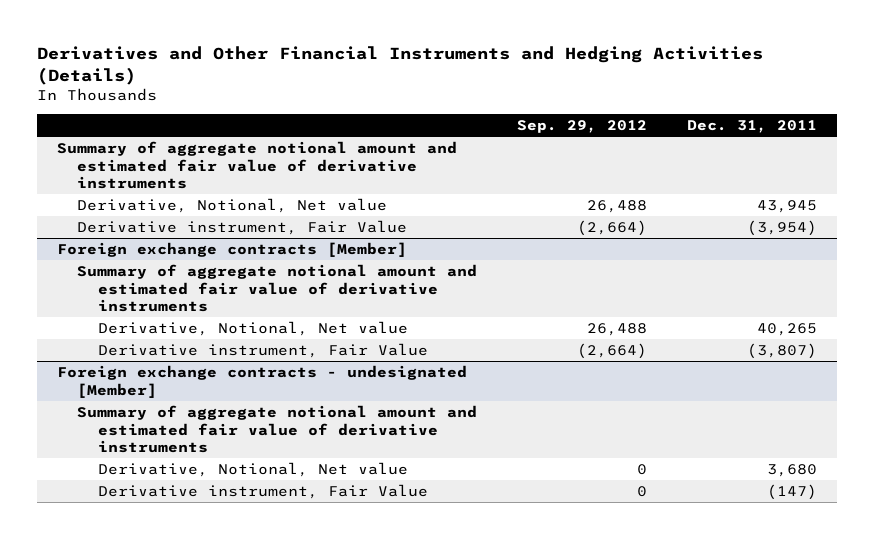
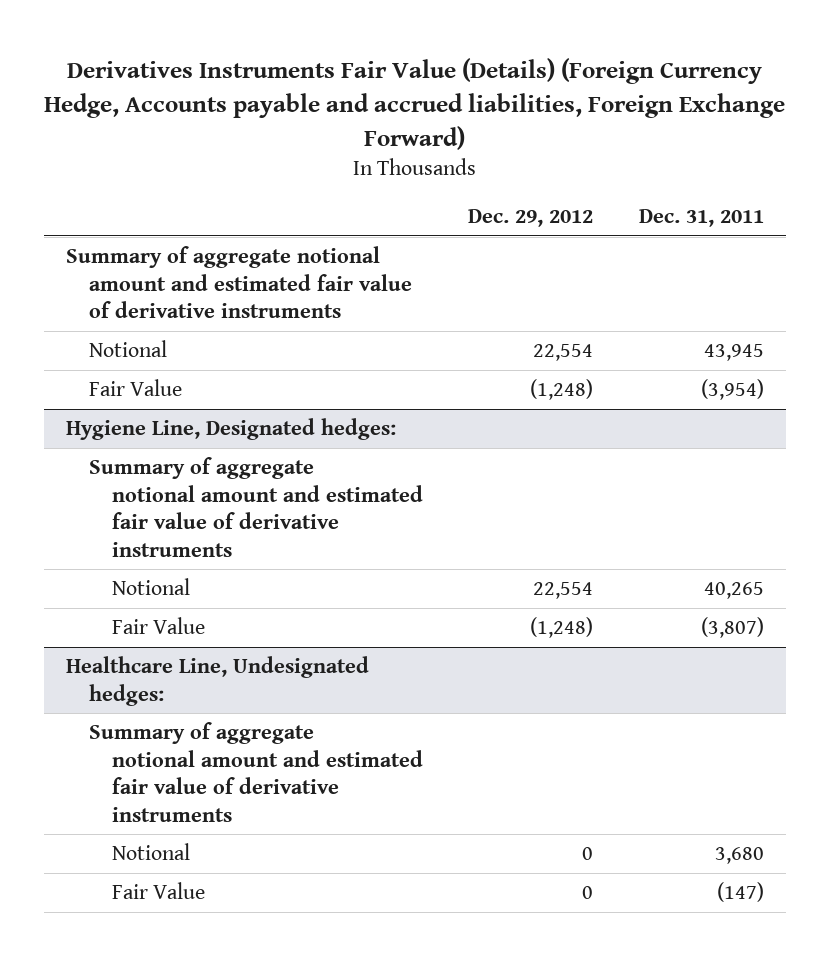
- Derivatives and Other Financial Instruments and Hedging Activities (Details)
+ Derivatives Instruments Fair Value (Details) (Foreign Currency Hedge, Accounts payable and accrued liabilities, Foreign Exchange Forward)
- | Sep. 29, 2012 | Dec. 31, 2011
+ | Dec. 29, 2012 | Dec. 31, 2011
- Derivative, Notional, Net value | 26,488 | 43,945
- Derivative instrument, Fair Value | (2,664) | (3,954)
- Foreign exchange contracts [Member]
+ Notional | 22,554 | 43,945
+ Fair Value | (1,248) | (3,954)
+ Hygiene Line, Designated hedges:
- Derivative, Notional, Net value | 26,488 | 40,265
- Derivative instrument, Fair Value | (2,664) | (3,807)
- Foreign exchange contracts - undesignated [Member]
+ Notional | 22,554 | 40,265
+ Fair Value | (1,248) | (3,807)
+ Healthcare Line, Undesignated hedges:
- Derivative, Notional, Net value | 0 | 3,680
- Derivative instrument, Fair Value | 0 | (147)
+ Notional | 0 | 3,680
+ Fair Value | 0 | (147)

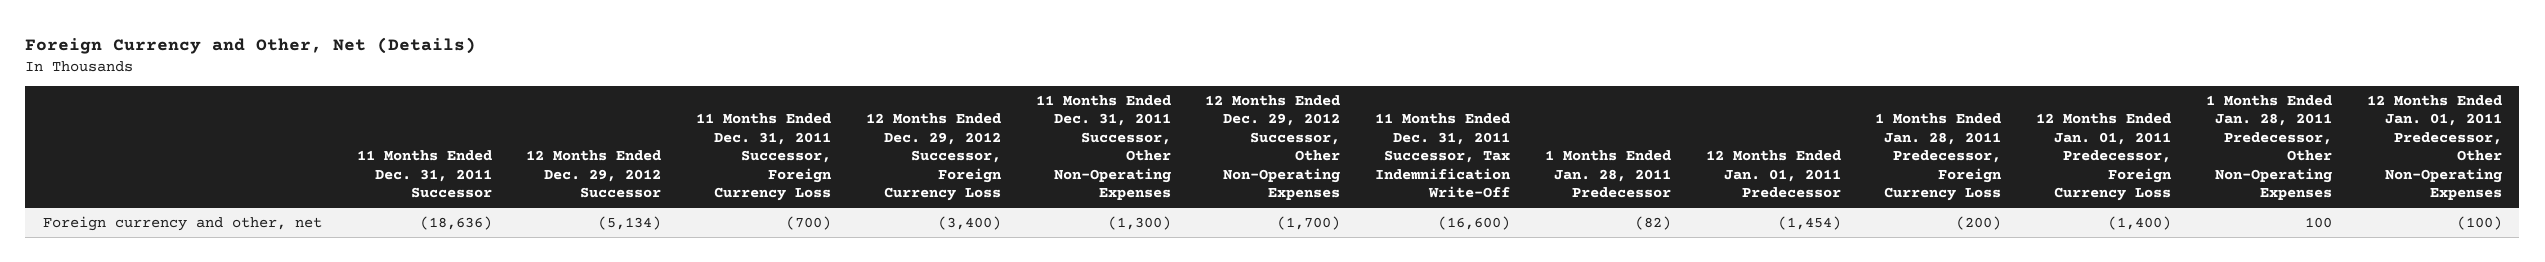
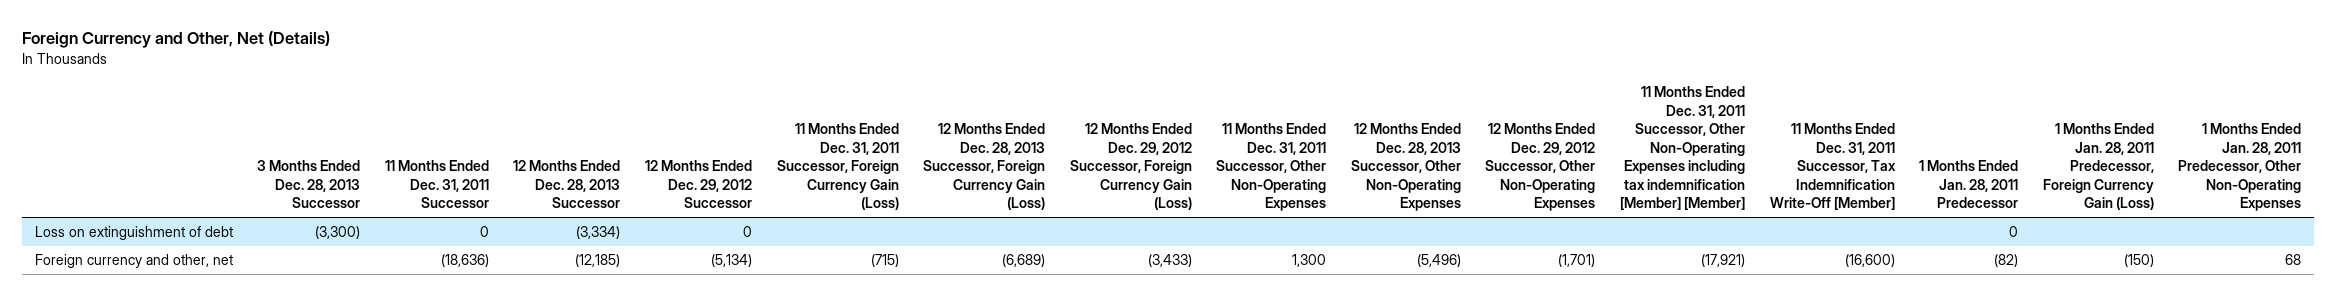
- | 11 Months Ended Dec. 31, 2011 Successor | 12 Months Ended Dec. 29, 2012 Successor | 11 Months Ended Dec. 31, 2011 Successor, Foreign Currency Loss | 12 Months Ended Dec. 29, 2012 Successor, Foreign Currency Loss | 11 Months Ended Dec. 31, 2011 Successor, Other Non-Operating Expenses | 12 Months Ended Dec. 29, 2012 Successor, Other Non-Operating Expenses | 11 Months Ended Dec. 31, 2011 Successor, Tax Indemnification Write-Off | 1 Months Ended Jan. 28, 2011 Predecessor | 12 Months Ended Jan. 01, 2011 Predecessor | 1 Months Ended Jan. 28, 2011 Predecessor, Foreign Currency Loss | 12 Months Ended Jan. 01, 2011 Predecessor, Foreign Currency Loss | 1 Months Ended Jan. 28, 2011 Predecessor, Other Non-Operating Expenses | 12 Months Ended Jan. 01, 2011 Predecessor, Other Non-Operating Expenses
+ | 3 Months Ended Dec. 28, 2013 Successor | 11 Months Ended Dec. 31, 2011 Successor | 12 Months Ended Dec. 28, 2013 Successor | 12 Months Ended Dec. 29, 2012 Successor | 11 Months Ended Dec. 31, 2011 Successor, Foreign Currency Gain (Loss) | 12 Months Ended Dec. 28, 2013 Successor, Foreign Currency Gain (Loss) | 12 Months Ended Dec. 29, 2012 Successor, Foreign Currency Gain (Loss) | 11 Months Ended Dec. 31, 2011 Successor, Other Non-Operating Expenses | 12 Months Ended Dec. 28, 2013 Successor, Other Non-Operating Expenses | 12 Months Ended Dec. 29, 2012 Successor, Other Non-Operating Expenses | 11 Months Ended Dec. 31, 2011 Successor, Other Non-Operating Expenses including tax indemnification [Member] [Member] | 11 Months Ended Dec. 31, 2011 Successor, Tax Indemnification Write-Off [Member] | 1 Months Ended Jan. 28, 2011 Predecessor | 1 Months Ended Jan. 28, 2011 Predecessor, Foreign Currency Gain (Loss) | 1 Months Ended Jan. 28, 2011 Predecessor, Other Non-Operating Expenses
- Foreign currency and other, net | (18,636) | (5,134) | (700) | (3,400) | (1,300) | (1,700) | (16,600) | (82) | (1,454) | (200) | (1,400) | 100 | (100)
+ Loss on extinguishment of debt | (3,300) | 0 | (3,334) | 0 | | | | | | | | | 0 | |
+ Foreign currency and other, net | | (18,636) | (12,185) | (5,134) | (715) | (6,689) | (3,433) | 1,300 | (5,496) | (1,701) | (17,921) | (16,600) | (82) | (150) | 68

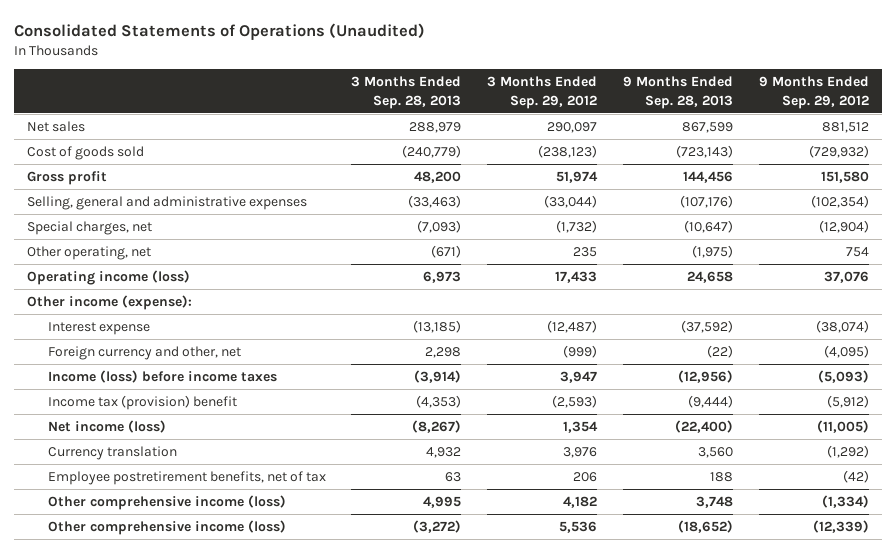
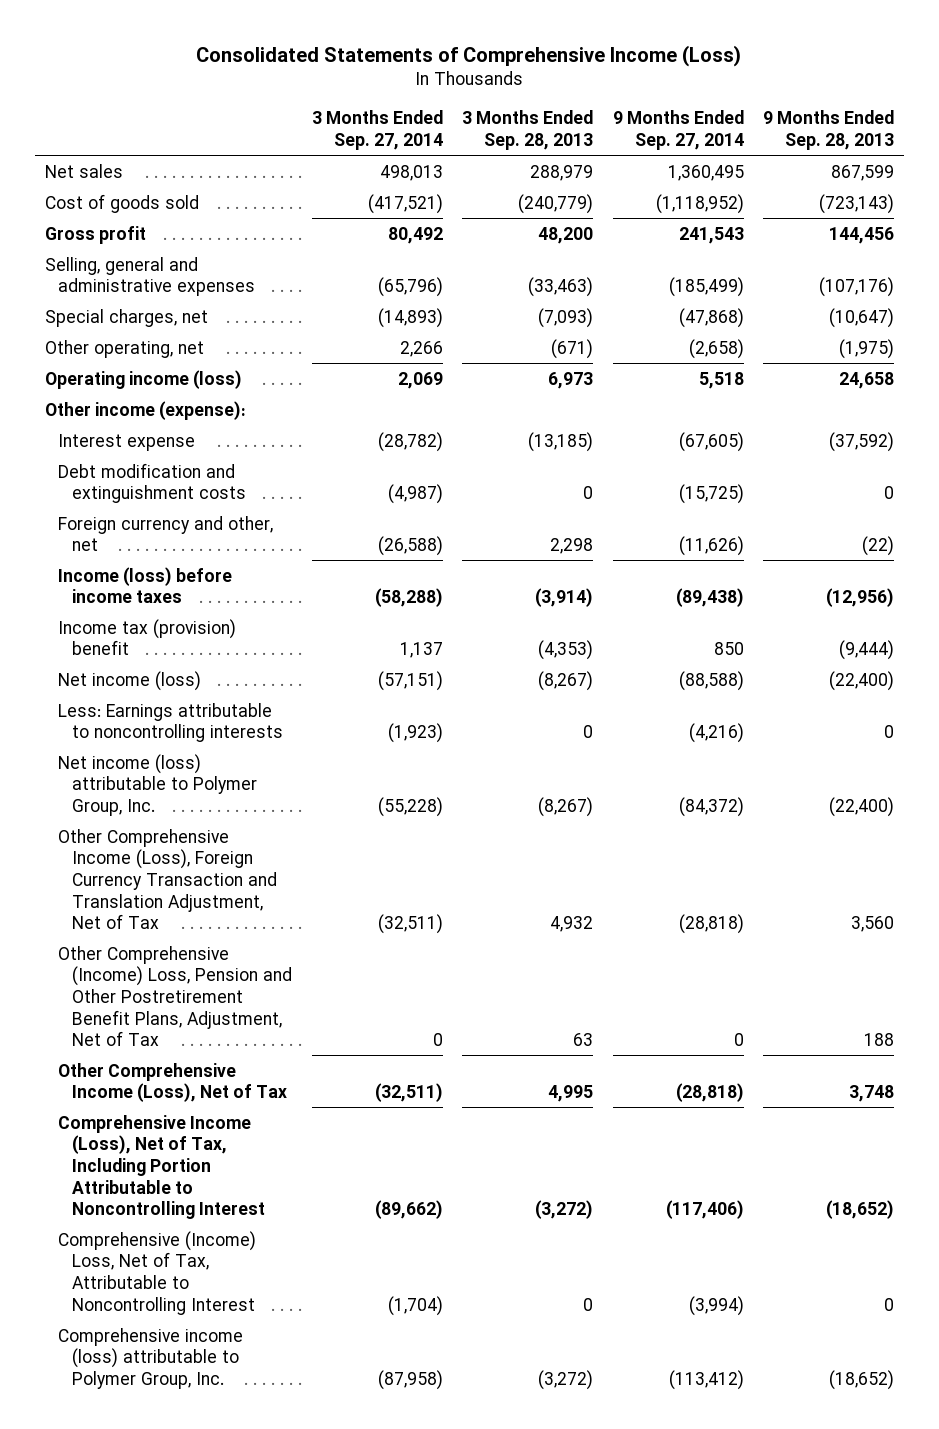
- Consolidated Statements of Operations (Unaudited)
+ Consolidated Statements of Comprehensive Income (Loss)
- | 3 Months Ended Sep. 28, 2013 | 3 Months Ended Sep. 29, 2012 | 9 Months Ended Sep. 28, 2013 | 9 Months Ended Sep. 29, 2012
+ | 3 Months Ended Sep. 27, 2014 | 3 Months Ended Sep. 28, 2013 | 9 Months Ended Sep. 27, 2014 | 9 Months Ended Sep. 28, 2013
+ Debt modification and extinguishment costs | (4,987) | 0 | (15,725) | 0
- Currency translation | 4,932 | 3,976 | 3,560 | (1,292)
- Employee postretirement benefits, net of tax | 63 | 206 | 188 | (42)
- Other comprehensive income (loss) | 4,995 | 4,182 | 3,748 | (1,334)
- Other comprehensive income (loss) | (3,272) | 5,536 | (18,652) | (12,339)
+ Less: Earnings attributable to noncontrolling interests | (1,923) | 0 | (4,216) | 0
+ Net income (loss) attributable to Polymer Group, Inc. | (55,228) | (8,267) | (84,372) | (22,400)
+ Other Comprehensive Income (Loss), Foreign Currency Transaction and Translation Adjustment, Net of Tax | (32,511) | 4,932 | (28,818) | 3,560
+ Other Comprehensive (Income) Loss, Pension and Other Postretirement Benefit Plans, Adjustment, Net of Tax | 0 | 63 | 0 | 188
+ Other Comprehensive Income (Loss), Net of Tax | (32,511) | 4,995 | (28,818) | 3,748
+ Comprehensive Income (Loss), Net of Tax, Including Portion Attributable to Noncontrolling Interest | (89,662) | (3,272) | (117,406) | (18,652)
+ Comprehensive (Income) Loss, Net of Tax, Attributable to Noncontrolling Interest | (1,704) | 0 | (3,994) | 0
+ Comprehensive income (loss) attributable to Polymer Group, Inc. | (87,958) | (3,272) | (113,412) | (18,652)

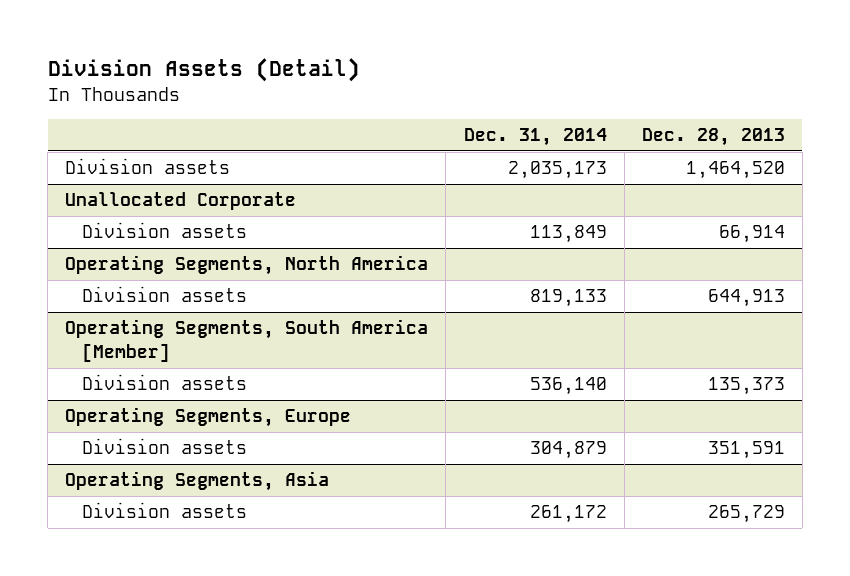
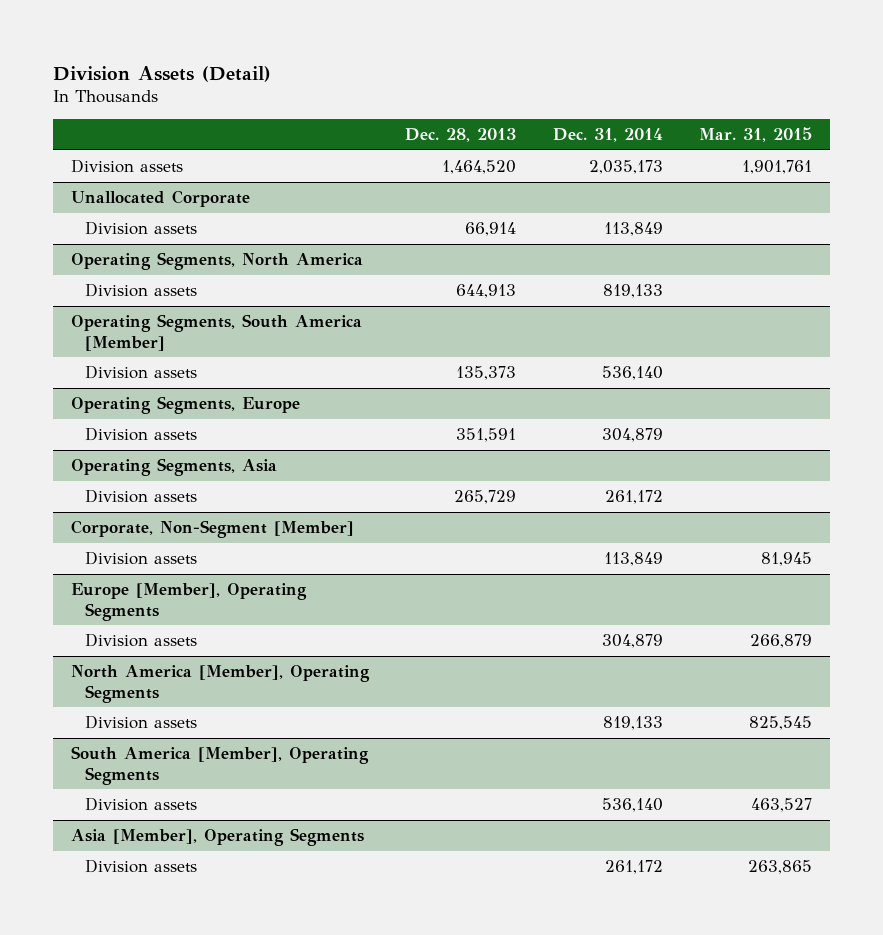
- | Dec. 31, 2014 | Dec. 28, 2013
+ | Dec. 28, 2013 | Dec. 31, 2014 | Mar. 31, 2015
+ Corporate, Non-Segment [Member]
+ Division assets | | 113,849 | 81,945
+ Europe [Member], Operating Segments
+ Division assets | | 304,879 | 266,879
+ North America [Member], Operating Segments
+ Division assets | | 819,133 | 825,545
+ South America [Member], Operating Segments
+ Division assets | | 536,140 | 463,527
+ Asia [Member], Operating Segments
+ Division assets | | 261,172 | 263,865

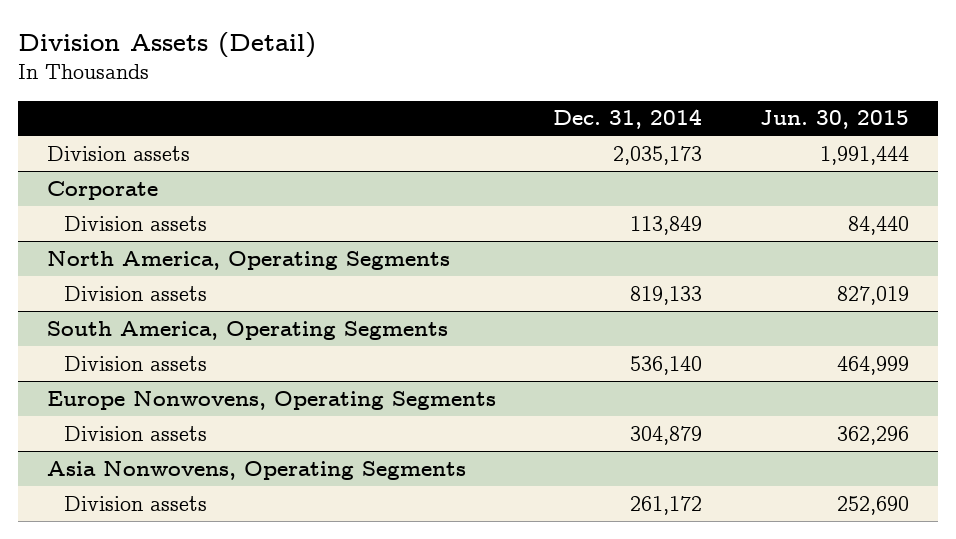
- | Dec. 28, 2013 | Dec. 31, 2014 | Mar. 31, 2015
+ | Dec. 31, 2014 | Jun. 30, 2015
- Unallocated Corporate
+ Corporate
- Operating Segments, North America
+ North America, Operating Segments
- Operating Segments, South America [Member]
+ South America, Operating Segments
- Operating Segments, Europe
- Division assets | 351,591 | 304,879 |
- Operating Segments, Asia
- Division assets | 265,729 | 261,172 |
- Corporate, Non-Segment [Member]
- Division assets | | 113,849 | 81,945
- Europe [Member], Operating Segments
+ Europe Nonwovens, Operating Segments
- North America [Member], Operating Segments
- Division assets | | 819,133 | 825,545
- South America [Member], Operating Segments
- Division assets | | 536,140 | 463,527
- Asia [Member], Operating Segments
+ Asia Nonwovens, Operating Segments

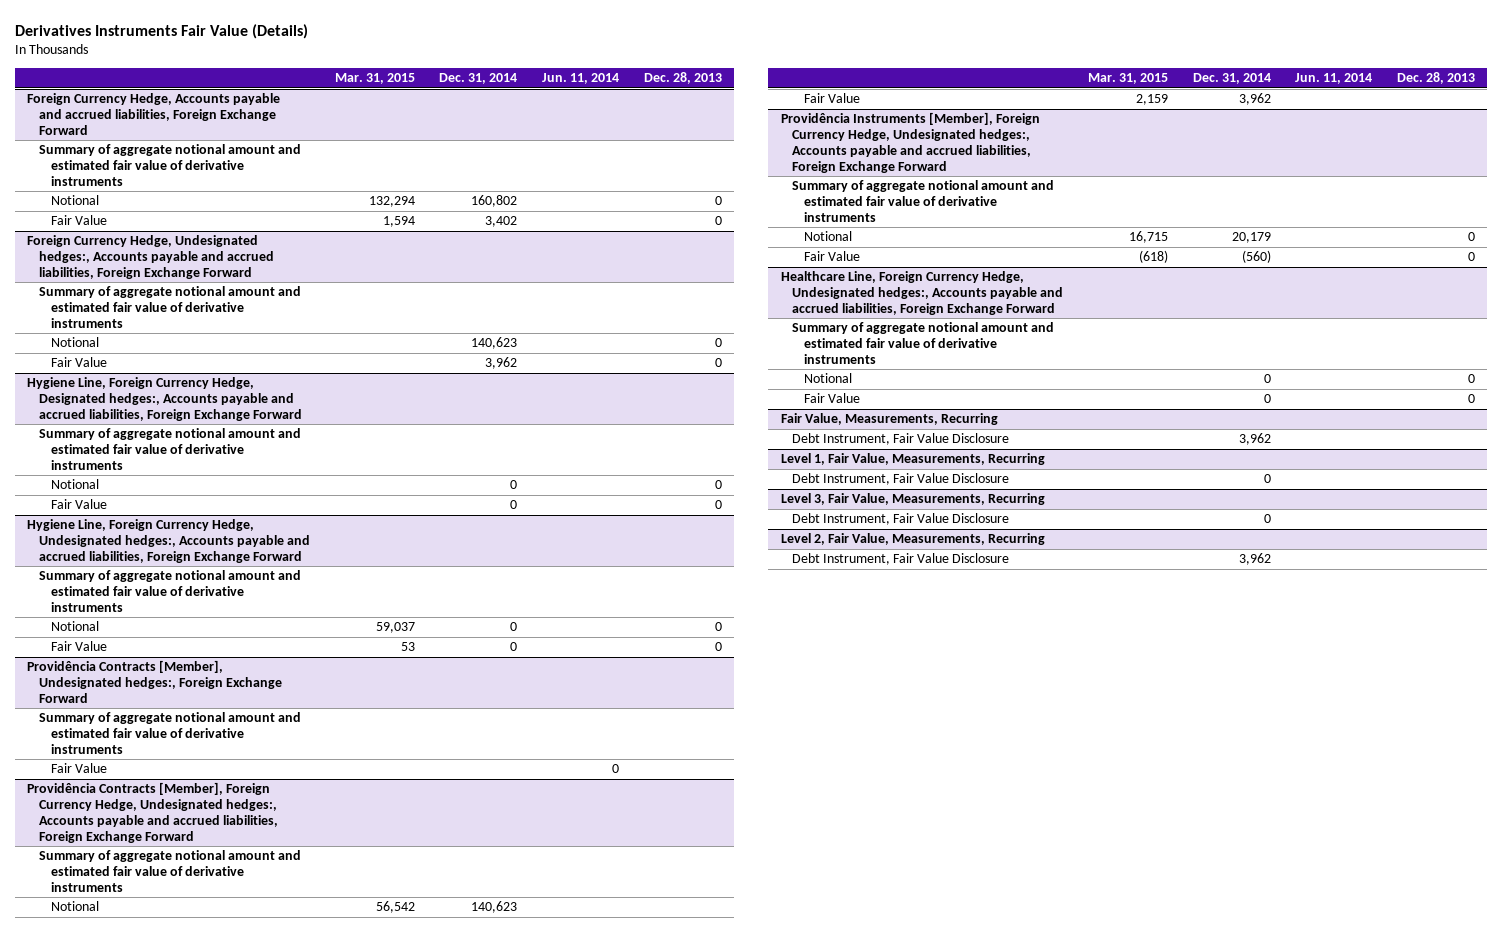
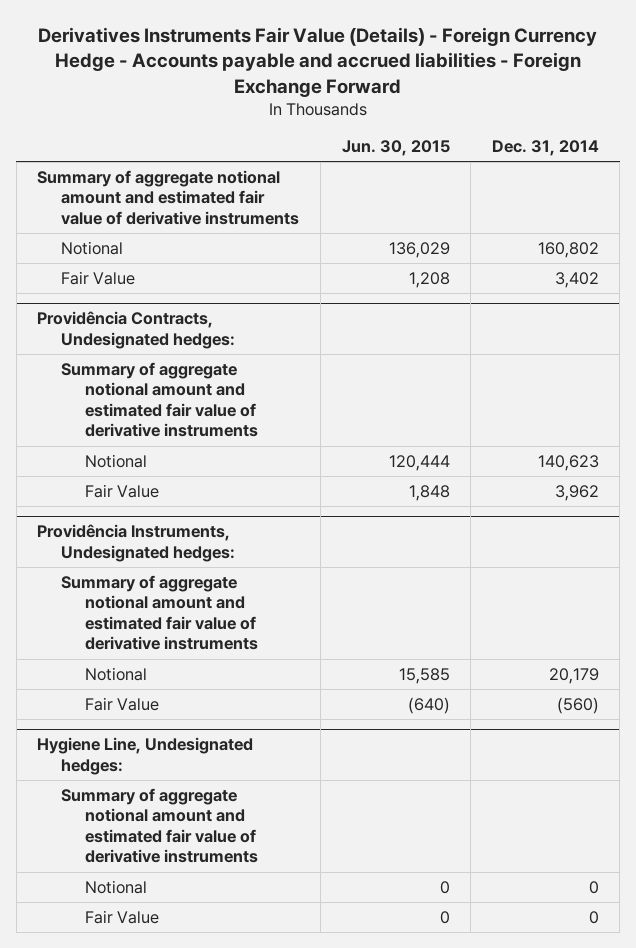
- Derivatives Instruments Fair Value (Details)
+ Derivatives Instruments Fair Value (Details) - Foreign Currency Hedge - Accounts payable and accrued liabilities - Foreign Exchange Forward
- | Mar. 31, 2015 | Dec. 31, 2014 | Jun. 11, 2014 | Dec. 28, 2013
+ | Jun. 30, 2015 | Dec. 31, 2014
- Foreign Currency Hedge, Accounts payable and accrued liabilities, Foreign Exchange Forward
- Foreign Currency Hedge, Undesignated hedges:, Accounts payable and accrued liabilities, Foreign Exchange Forward
- Summary of aggregate notional amount and estimated fair value of derivative instruments
- Notional | | 140,623 | | 0
- Fair Value | | 3,962 | | 0
- Hygiene Line, Foreign Currency Hedge, Designated hedges:, Accounts payable and accrued liabilities, Foreign Exchange Forward
- Summary of aggregate notional amount and estimated fair value of derivative instruments
- Notional | | 0 | | 0
- Fair Value | | 0 | | 0
- Hygiene Line, Foreign Currency Hedge, Undesignated hedges:, Accounts payable and accrued liabilities, Foreign Exchange Forward
- Summary of aggregate notional amount and estimated fair value of derivative instruments
- Notional | 59,037 | 0 | | 0
- Fair Value | 53 | 0 | | 0
- Providência Contracts [Member], Undesignated hedges:, Foreign Exchange Forward
- Summary of aggregate notional amount and estimated fair value of derivative instruments
- Fair Value | | | 0 |
- Providência Contracts [Member], Foreign Currency Hedge, Undesignated hedges:, Accounts payable and accrued liabilities, Foreign Exchange Forward
+ Providência Contracts, Undesignated hedges:
- Providência Instruments [Member], Foreign Currency Hedge, Undesignated hedges:, Accounts payable and accrued liabilities, Foreign Exchange Forward
+ Providência Instruments, Undesignated hedges:
- Healthcare Line, Foreign Currency Hedge, Undesignated hedges:, Accounts payable and accrued liabilities, Foreign Exchange Forward
+ Hygiene Line, Undesignated hedges:
- Fair Value, Measurements, Recurring
- Debt Instrument, Fair Value Disclosure | | 3,962 | |
- Level 1, Fair Value, Measurements, Recurring
- Debt Instrument, Fair Value Disclosure | | 0 | |
- Level 3, Fair Value, Measurements, Recurring
- Debt Instrument, Fair Value Disclosure | | 0 | |
- Level 2, Fair Value, Measurements, Recurring
- Debt Instrument, Fair Value Disclosure | | 3,962 | |

